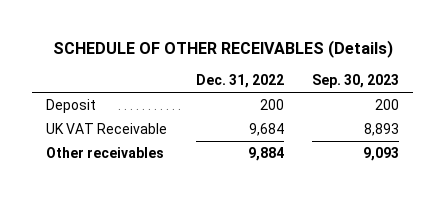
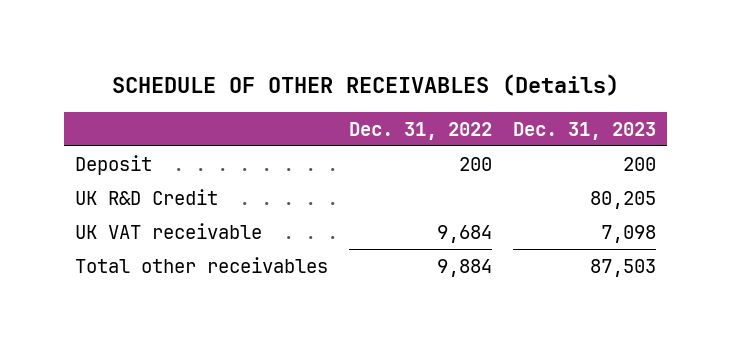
- | Dec. 31, 2022 | Sep. 30, 2023
+ | Dec. 31, 2022 | Dec. 31, 2023
- UK VAT Receivable | 9,684 | 8,893
- Other receivables | 9,884 | 9,093
+ UK R&D Credit | | 80,205
+ UK VAT receivable | 9,684 | 7,098
+ Total other receivables | 9,884 | 87,503

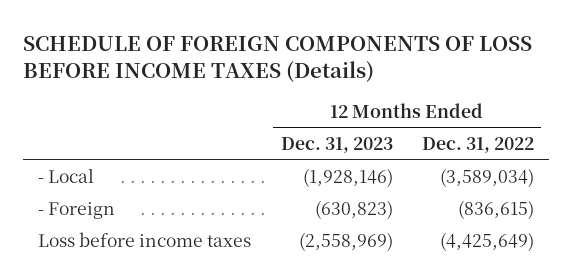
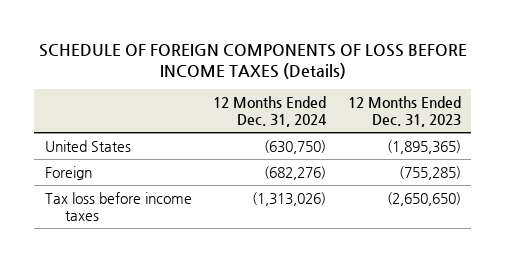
- | 12 Months Ended Dec. 31, 2023 | 12 Months Ended Dec. 31, 2022
+ | 12 Months Ended Dec. 31, 2024 | 12 Months Ended Dec. 31, 2023
- - Local | (1,928,146) | (3,589,034)
- - Foreign | (630,823) | (836,615)
- Loss before income taxes | (2,558,969) | (4,425,649)
+ United States | (630,750) | (1,895,365)
+ Foreign | (682,276) | (755,285)
+ Tax loss before income taxes | (1,313,026) | (2,650,650)

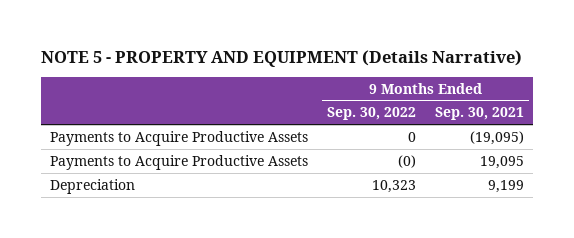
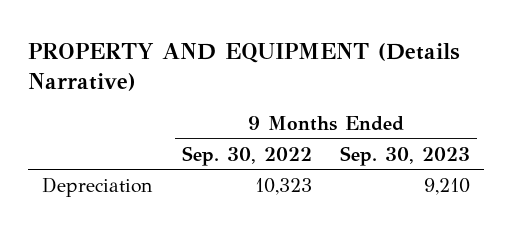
- NOTE 5 - PROPERTY AND EQUIPMENT (Details Narrative)
+ PROPERTY AND EQUIPMENT (Details Narrative)
- | 9 Months Ended Sep. 30, 2022 | 9 Months Ended Sep. 30, 2021
+ | 9 Months Ended Sep. 30, 2022 | 9 Months Ended Sep. 30, 2023
- Payments to Acquire Productive Assets | 0 | (19,095)
- Payments to Acquire Productive Assets | (0) | 19,095

